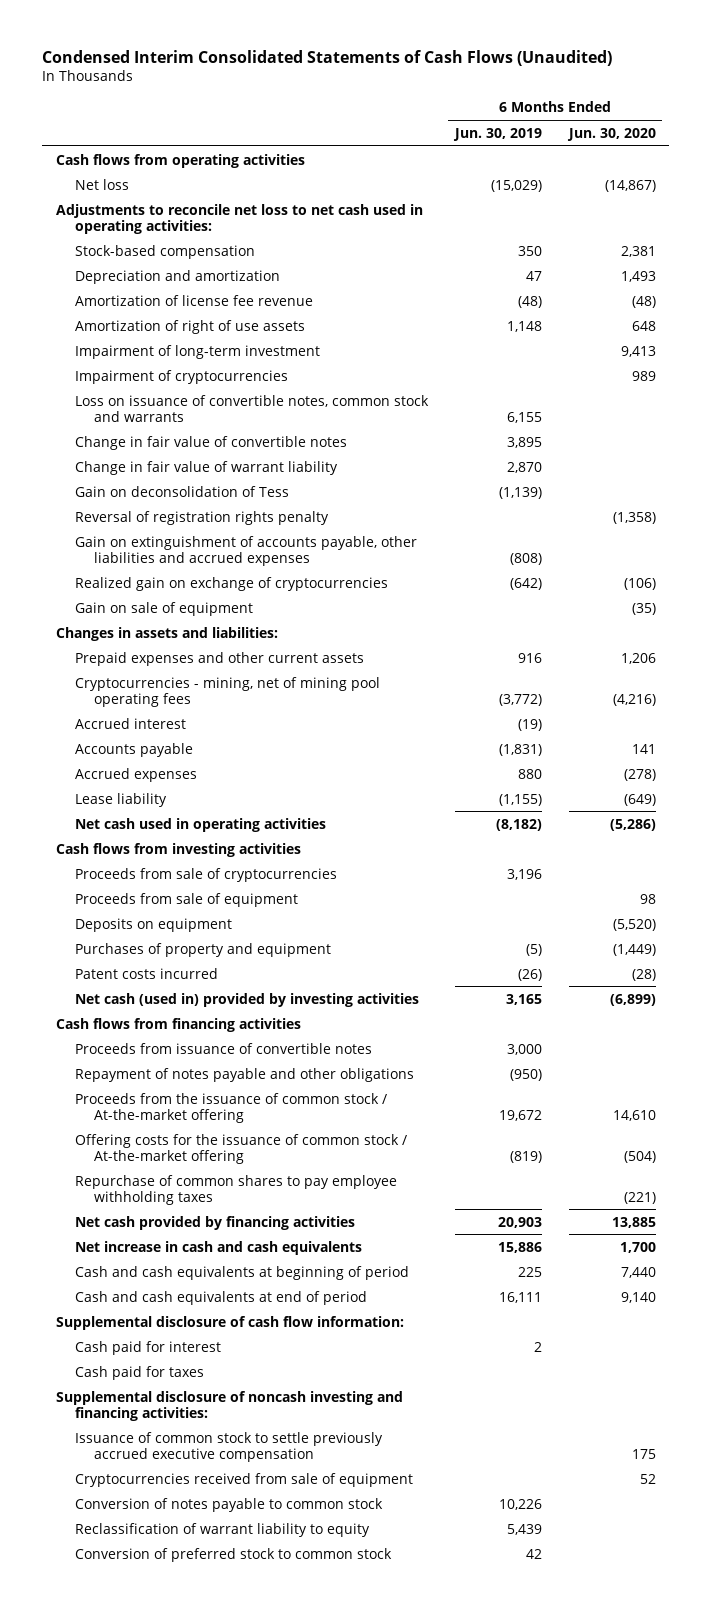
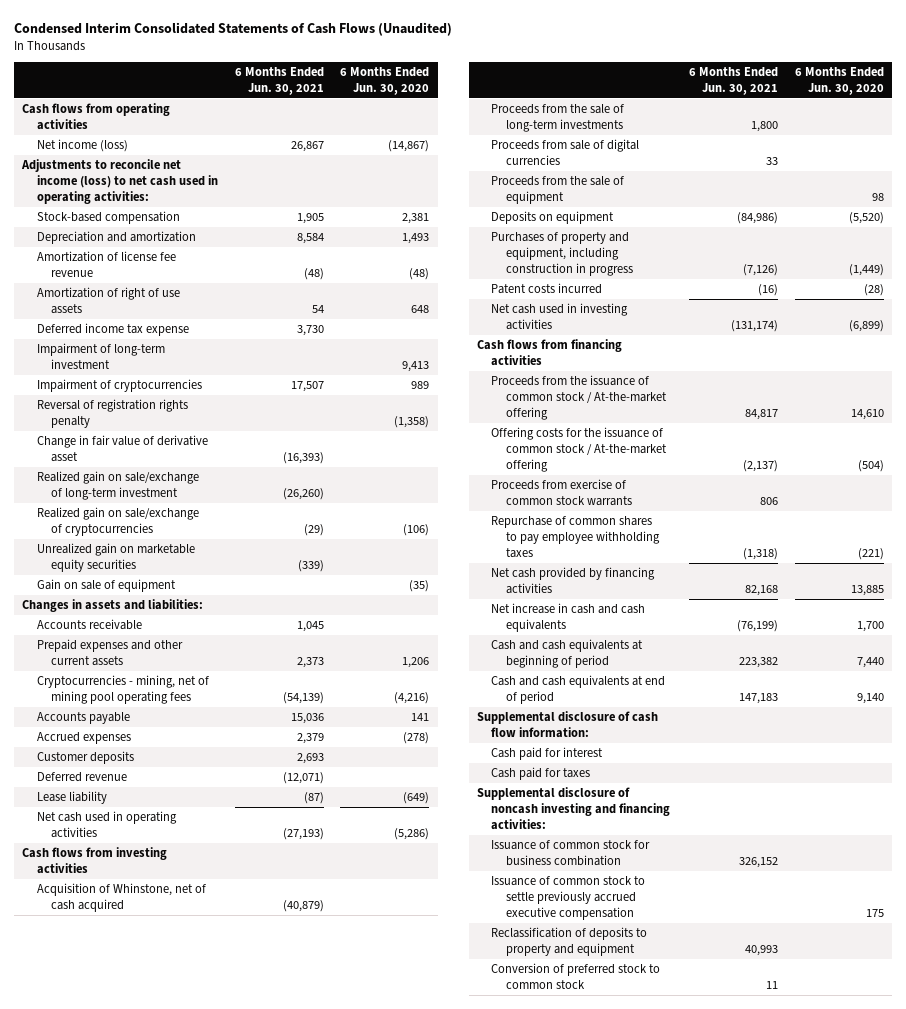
- | 6 Months Ended Jun. 30, 2019 | 6 Months Ended Jun. 30, 2020
+ | 6 Months Ended Jun. 30, 2021 | 6 Months Ended Jun. 30, 2020
- Net loss | (15,029) | (14,867)
- Adjustments to reconcile net loss to net cash used in operating activities:
+ Net income (loss) | 26,867 | (14,867)
+ Adjustments to reconcile net income (loss) to net cash used in operating activities:
+ Deferred income tax expense | 3,730 |
- Loss on issuance of convertible notes, common stock and warrants | 6,155 |
- Change in fair value of convertible notes | 3,895 |
- Change in fair value of warrant liability | 2,870 |
- Gain on deconsolidation of Tess | (1,139) |
- Gain on extinguishment of accounts payable, other liabilities and accrued expenses | (808) |
- Realized gain on exchange of cryptocurrencies | (642) | (106)
+ Change in fair value of derivative asset | (16,393) |
+ Realized gain on sale/exchange of long-term investment | (26,260) |
+ Realized gain on sale/exchange of cryptocurrencies | (29) | (106)
+ Unrealized gain on marketable equity securities | (339) |
+ Accounts receivable | 1,045 |
- Accrued interest | (19) |
+ Customer deposits | 2,693 |
+ Deferred revenue | (12,071) |
- Proceeds from sale of cryptocurrencies | 3,196 |
- Proceeds from sale of equipment | | 98
+ Acquisition of Whinstone, net of cash acquired | (40,879) |
+ Proceeds from the sale of long-term investments | 1,800 |
+ Proceeds from sale of digital currencies | 33 |
+ Proceeds from the sale of equipment | | 98
- Purchases of property and equipment | (5) | (1,449)
+ Purchases of property and equipment, including construction in progress | (7,126) | (1,449)
- Net cash (used in) provided by investing activities | 3,165 | (6,899)
+ Net cash used in investing activities | (131,174) | (6,899)
- Proceeds from issuance of convertible notes | 3,000 |
- Repayment of notes payable and other obligations | (950) |
+ Proceeds from exercise of common stock warrants | 806 |
+ Issuance of common stock for business combination | 326,152 |
- Cryptocurrencies received from sale of equipment | | 52
- Conversion of notes payable to common stock | 10,226 |
- Reclassification of warrant liability to equity | 5,439 |
+ Reclassification of deposits to property and equipment | 40,993 |

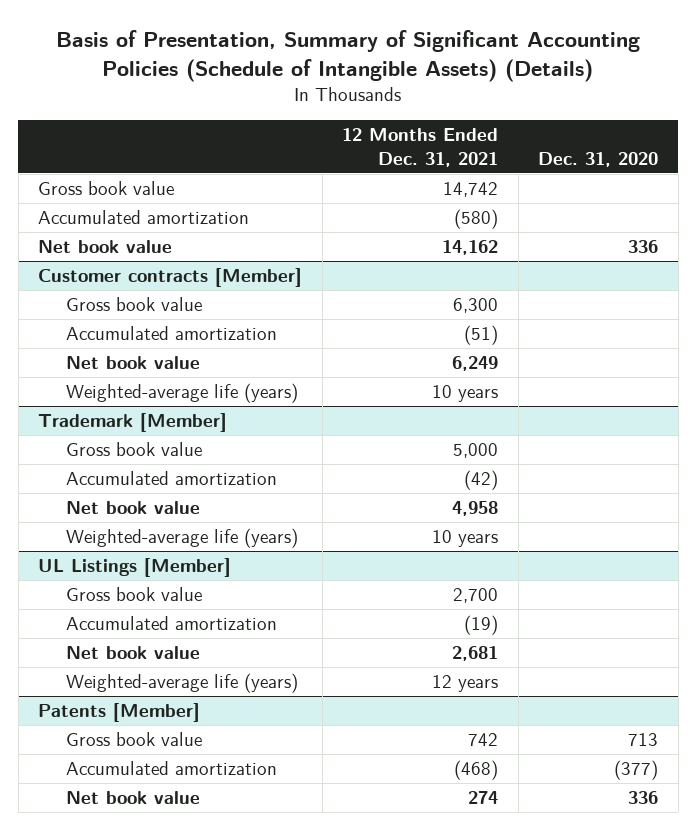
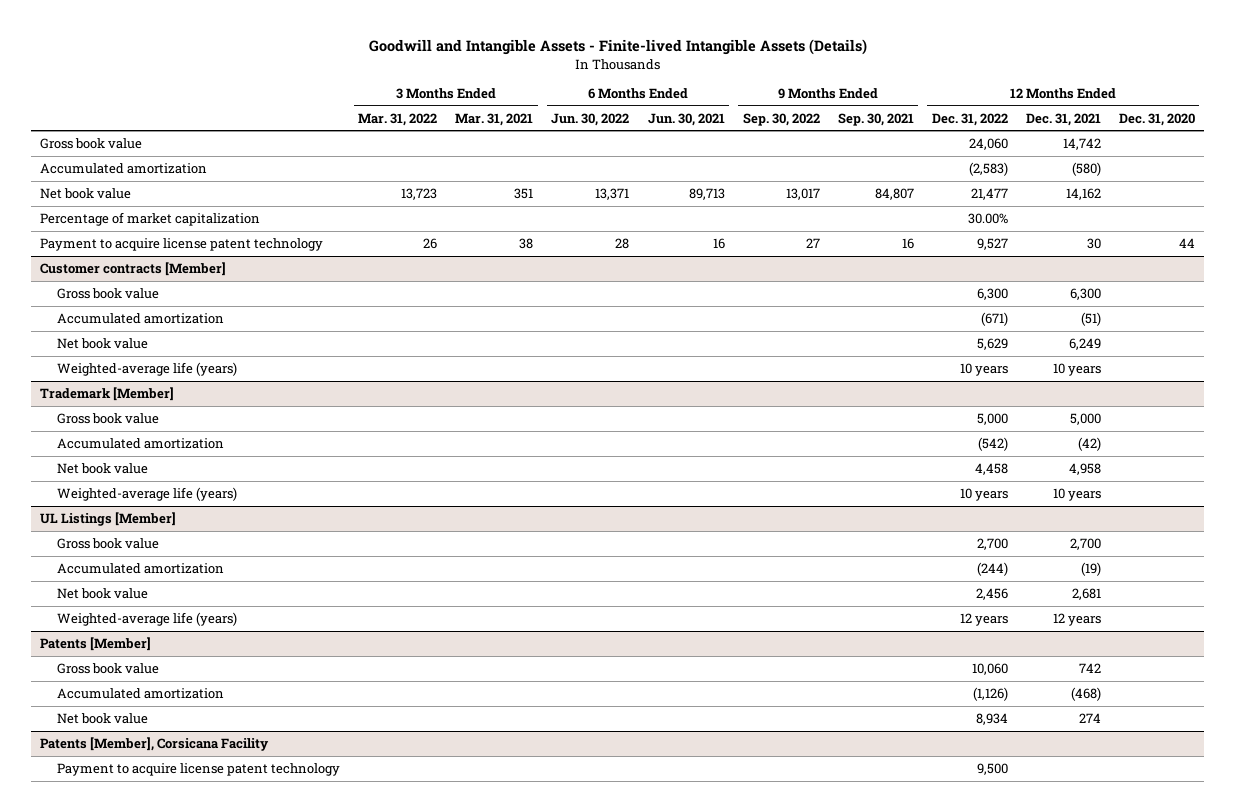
- Basis of Presentation, Summary of Significant Accounting Policies (Schedule of Intangible Assets) (Details)
+ Goodwill and Intangible Assets - Finite-lived Intangible Assets (Details)
- | 12 Months Ended Dec. 31, 2021 | Dec. 31, 2020
+ | 3 Months Ended Mar. 31, 2022 | 3 Months Ended Mar. 31, 2021 | 6 Months Ended Jun. 30, 2022 | 6 Months Ended Jun. 30, 2021 | 9 Months Ended Sep. 30, 2022 | 9 Months Ended Sep. 30, 2021 | 12 Months Ended Dec. 31, 2022 | 12 Months Ended Dec. 31, 2021 | 12 Months Ended Dec. 31, 2020
+ Percentage of market capitalization | | | | | | | 30.00% | |
+ Payment to acquire license patent technology | 26 | 38 | 28 | 16 | 27 | 16 | 9,527 | 30 | 44
+ Patents [Member], Corsicana Facility
+ Payment to acquire license patent technology | | | | | | | 9,500 | |

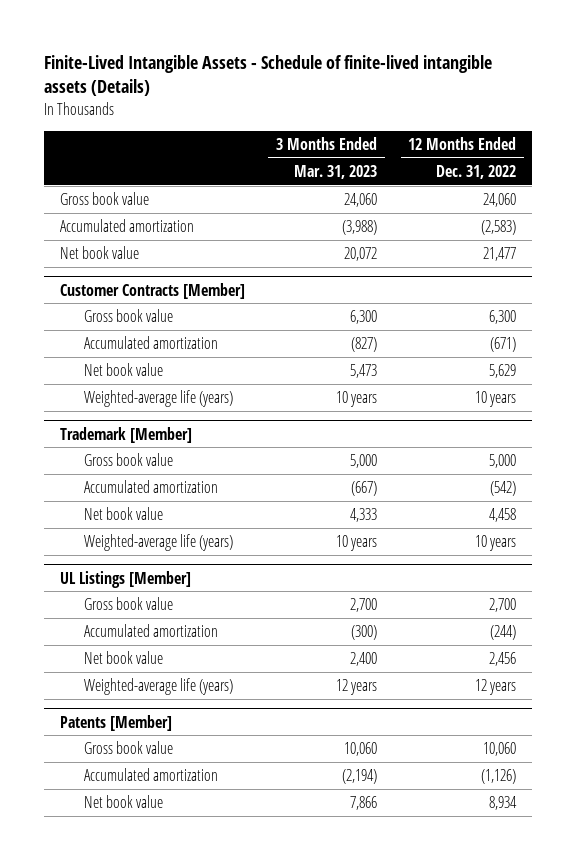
- Goodwill and Intangible Assets - Finite-lived Intangible Assets (Details)
+ Finite-Lived Intangible Assets - Schedule of finite-lived intangible assets (Details)
- | 3 Months Ended Mar. 31, 2022 | 3 Months Ended Mar. 31, 2021 | 6 Months Ended Jun. 30, 2022 | 6 Months Ended Jun. 30, 2021 | 9 Months Ended Sep. 30, 2022 | 9 Months Ended Sep. 30, 2021 | 12 Months Ended Dec. 31, 2022 | 12 Months Ended Dec. 31, 2021 | 12 Months Ended Dec. 31, 2020
+ | 3 Months Ended Mar. 31, 2023 | 12 Months Ended Dec. 31, 2022
- Percentage of market capitalization | | | | | | | 30.00% | |
- Payment to acquire license patent technology | 26 | 38 | 28 | 16 | 27 | 16 | 9,527 | 30 | 44
- Customer contracts [Member]
+ Customer Contracts [Member]
- Patents [Member], Corsicana Facility
- Payment to acquire license patent technology | | | | | | | 9,500 | |

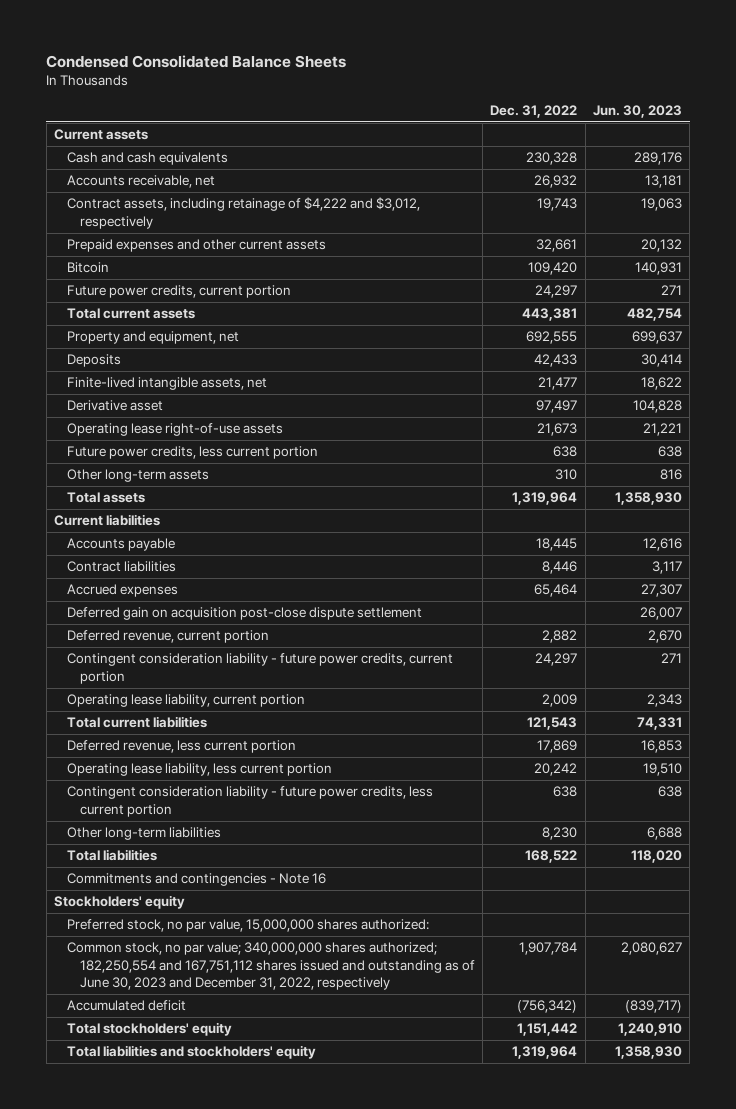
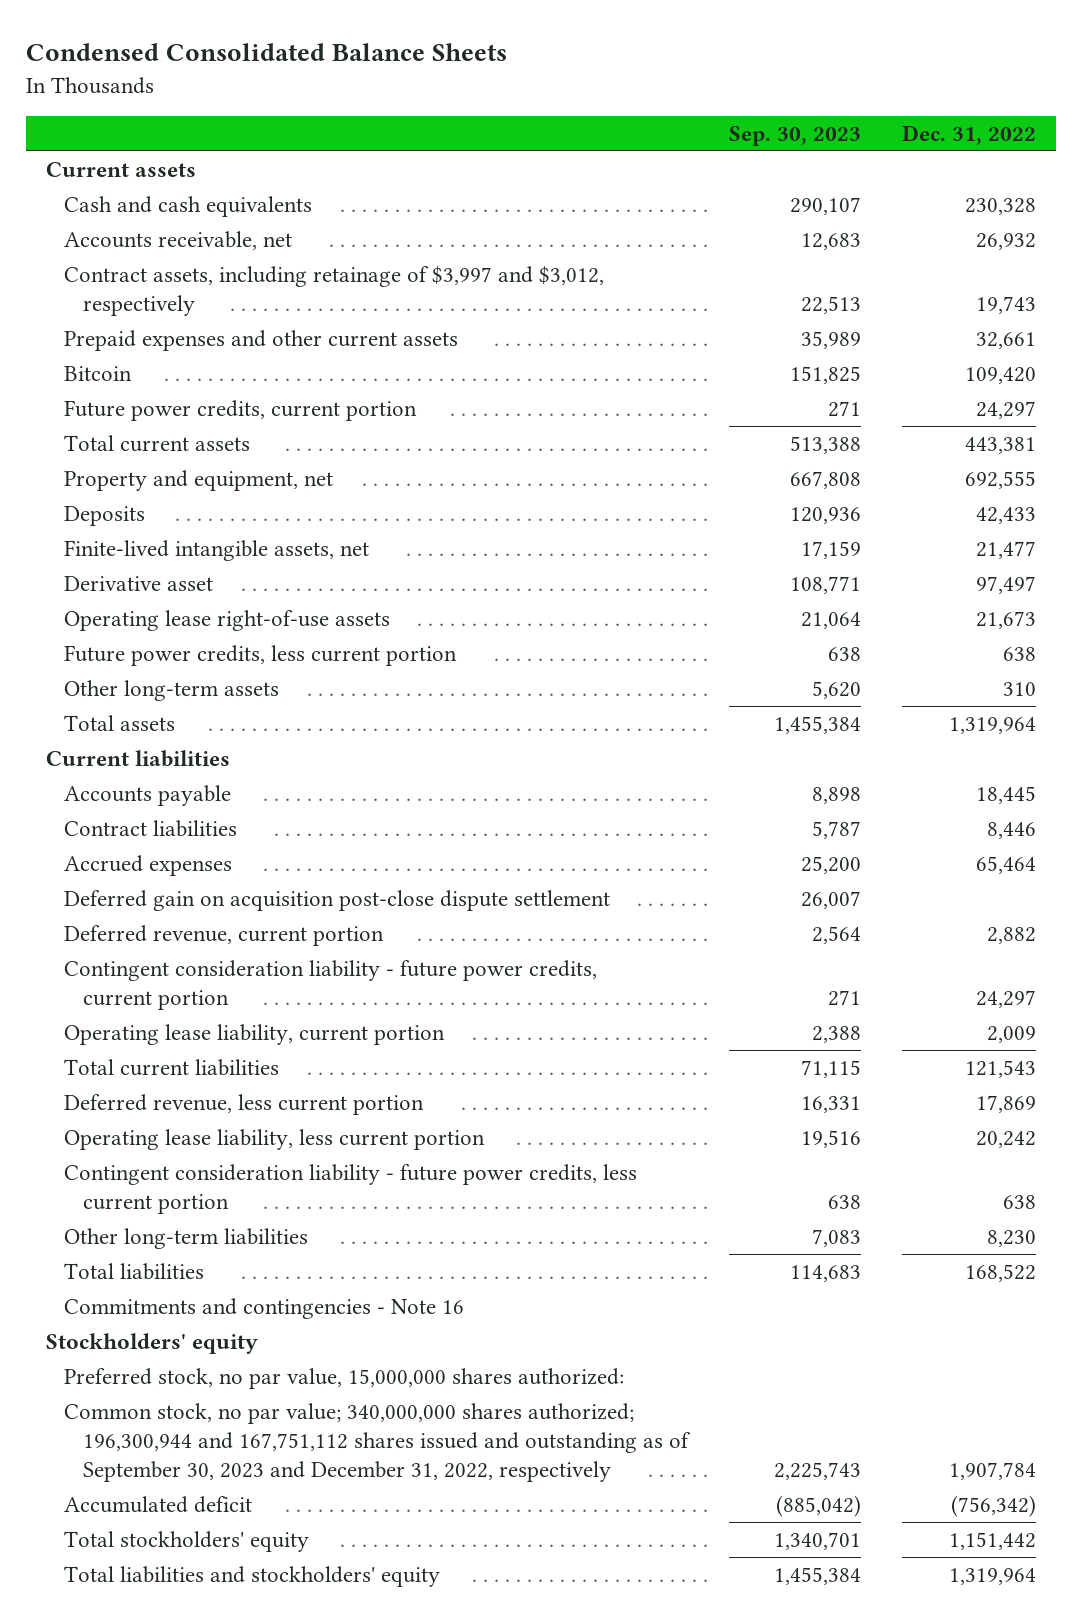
- | Dec. 31, 2022 | Jun. 30, 2023
+ | Sep. 30, 2023 | Dec. 31, 2022
- Contract assets, including retainage of $4,222 and $3,012, respectively | 19,743 | 19,063
+ Contract assets, including retainage of $3,997 and $3,012, respectively | 22,513 | 19,743
- Common stock, no par value; 340,000,000 shares authorized; 182,250,554 and 167,751,112 shares issued and outstanding as of June 30, 2023 and December 31, 2022, respectively | 1,907,784 | 2,080,627
+ Common stock, no par value; 340,000,000 shares authorized; 196,300,944 and 167,751,112 shares issued and outstanding as of September 30, 2023 and December 31, 2022, respectively | 2,225,743 | 1,907,784

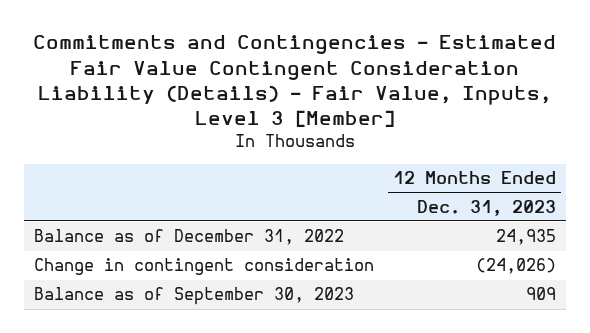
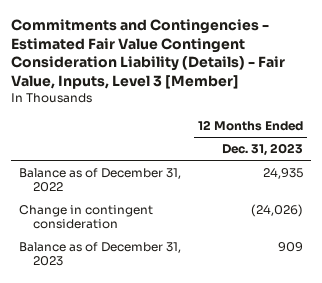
- Balance as of September 30, 2023 | 909
+ Balance as of December 31, 2023 | 909

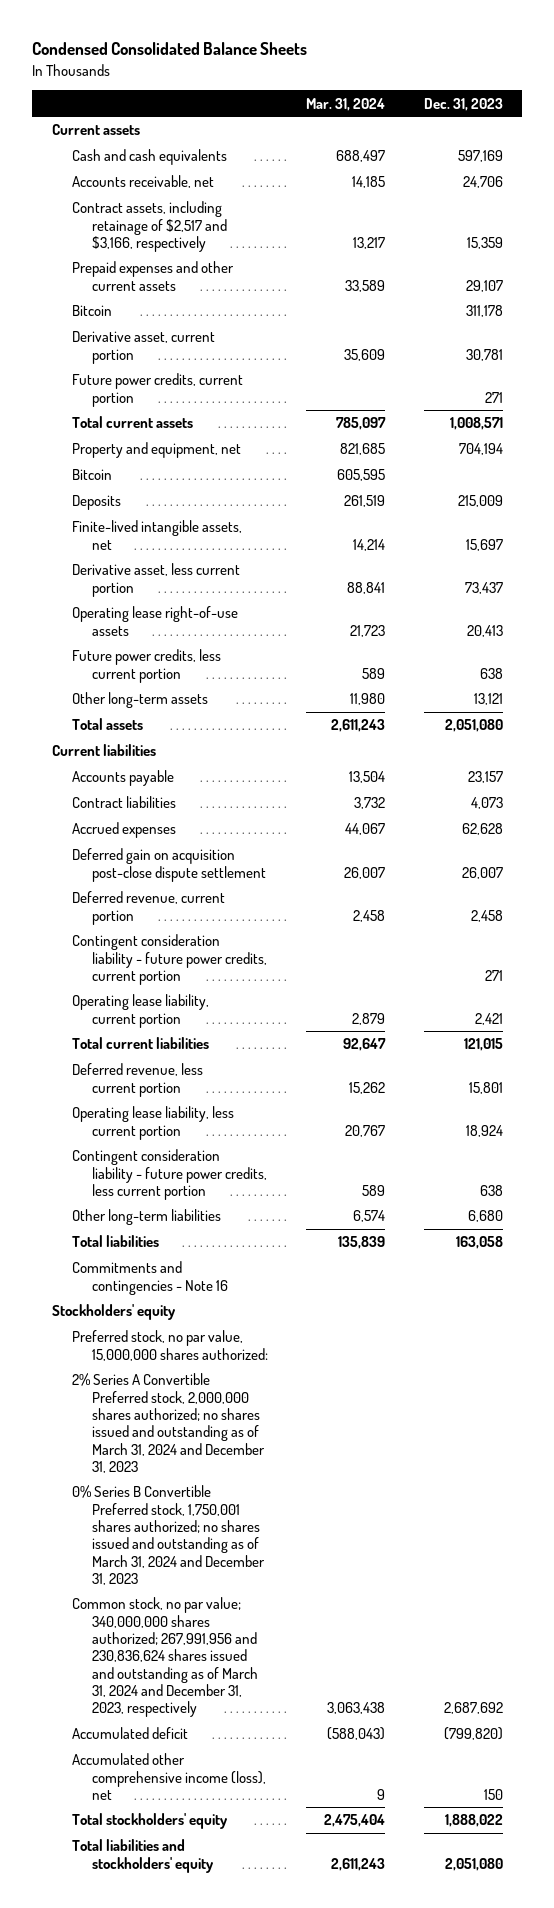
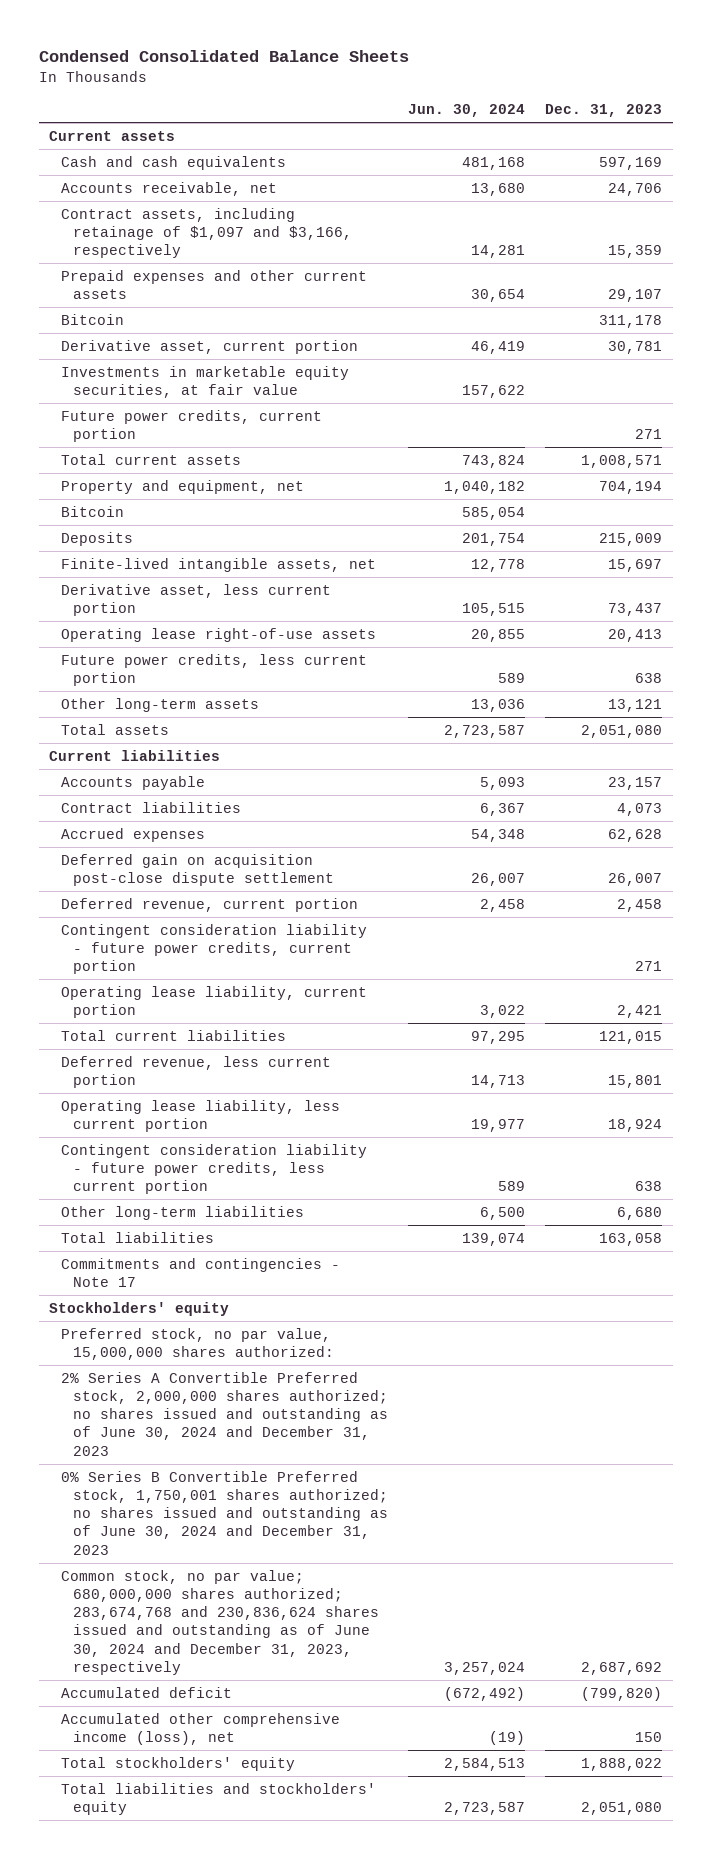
- | Mar. 31, 2024 | Dec. 31, 2023
+ | Jun. 30, 2024 | Dec. 31, 2023
- Contract assets, including retainage of $2,517 and $3,166, respectively | 13,217 | 15,359
+ Contract assets, including retainage of $1,097 and $3,166, respectively | 14,281 | 15,359
+ Investments in marketable equity securities, at fair value | 157,622 |
- Commitments and contingencies - Note 16
+ Commitments and contingencies - Note 17
- 2% Series A Convertible Preferred stock, 2,000,000 shares authorized; no shares issued and outstanding as of March 31, 2024 and December 31, 2023
- 0% Series B Convertible Preferred stock, 1,750,001 shares authorized; no shares issued and outstanding as of March 31, 2024 and December 31, 2023
- Common stock, no par value; 340,000,000 shares authorized; 267,991,956 and 230,836,624 shares issued and outstanding as of March 31, 2024 and December 31, 2023, respectively | 3,063,438 | 2,687,692
+ 2% Series A Convertible Preferred stock, 2,000,000 shares authorized; no shares issued and outstanding as of June 30, 2024 and December 31, 2023
+ 0% Series B Convertible Preferred stock, 1,750,001 shares authorized; no shares issued and outstanding as of June 30, 2024 and December 31, 2023
+ Common stock, no par value; 680,000,000 shares authorized; 283,674,768 and 230,836,624 shares issued and outstanding as of June 30, 2024 and December 31, 2023, respectively | 3,257,024 | 2,687,692

